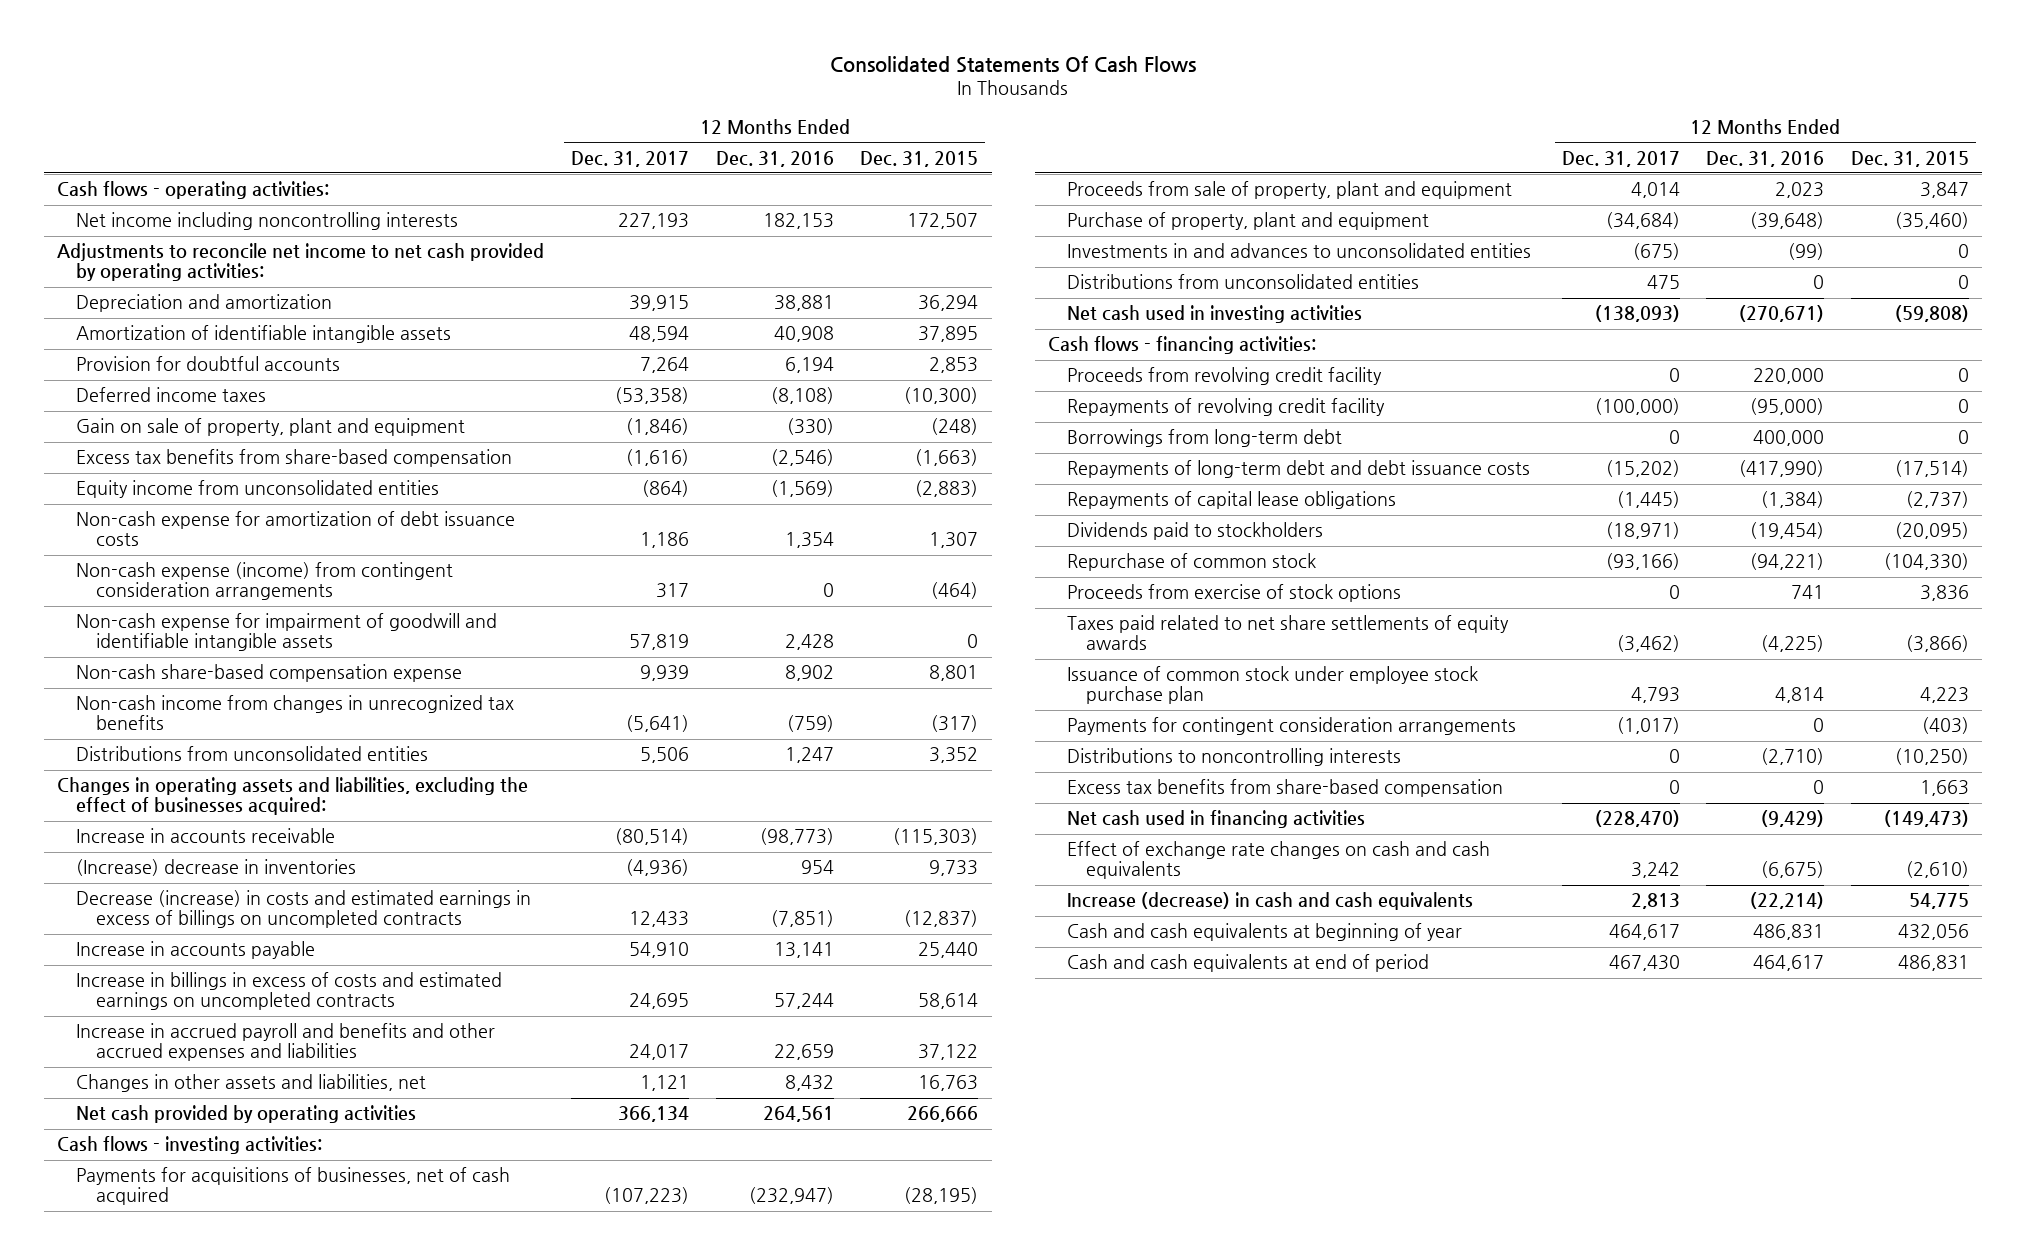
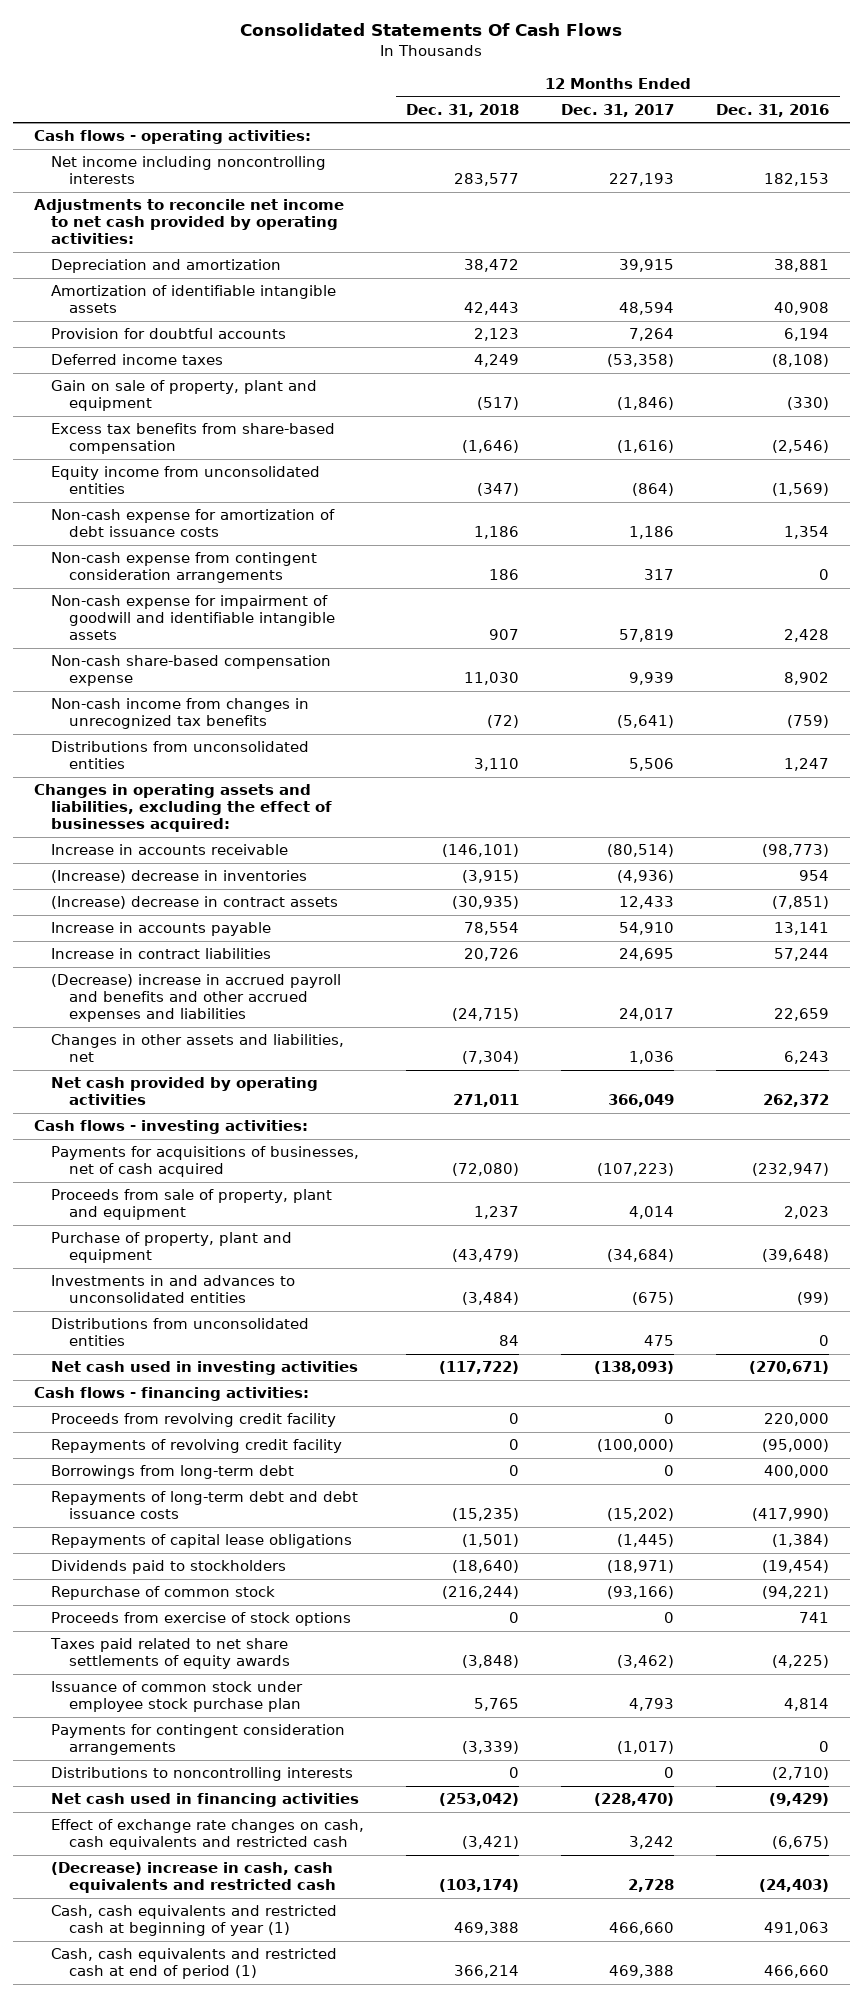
- | 12 Months Ended Dec. 31, 2017 | 12 Months Ended Dec. 31, 2016 | 12 Months Ended Dec. 31, 2015
+ | 12 Months Ended Dec. 31, 2018 | 12 Months Ended Dec. 31, 2017 | 12 Months Ended Dec. 31, 2016
- Non-cash expense (income) from contingent consideration arrangements | 317 | 0 | (464)
+ Non-cash expense from contingent consideration arrangements | 186 | 317 | 0
- Decrease (increase) in costs and estimated earnings in excess of billings on uncompleted contracts | 12,433 | (7,851) | (12,837)
+ (Increase) decrease in contract assets | (30,935) | 12,433 | (7,851)
- Increase in billings in excess of costs and estimated earnings on uncompleted contracts | 24,695 | 57,244 | 58,614
- Increase in accrued payroll and benefits and other accrued expenses and liabilities | 24,017 | 22,659 | 37,122
- Changes in other assets and liabilities, net | 1,121 | 8,432 | 16,763
- Net cash provided by operating activities | 366,134 | 264,561 | 266,666
+ Increase in contract liabilities | 20,726 | 24,695 | 57,244
+ (Decrease) increase in accrued payroll and benefits and other accrued expenses and liabilities | (24,715) | 24,017 | 22,659
+ Changes in other assets and liabilities, net | (7,304) | 1,036 | 6,243
+ Net cash provided by operating activities | 271,011 | 366,049 | 262,372
- Excess tax benefits from share-based compensation | 0 | 0 | 1,663
- Effect of exchange rate changes on cash and cash equivalents | 3,242 | (6,675) | (2,610)
- Increase (decrease) in cash and cash equivalents | 2,813 | (22,214) | 54,775
- Cash and cash equivalents at beginning of year | 464,617 | 486,831 | 432,056
- Cash and cash equivalents at end of period | 467,430 | 464,617 | 486,831
+ Effect of exchange rate changes on cash, cash equivalents and restricted cash | (3,421) | 3,242 | (6,675)
+ (Decrease) increase in cash, cash equivalents and restricted cash | (103,174) | 2,728 | (24,403)
+ Cash, cash equivalents and restricted cash at beginning of year (1) | 469,388 | 466,660 | 491,063
+ Cash, cash equivalents and restricted cash at end of period (1) | 366,214 | 469,388 | 466,660

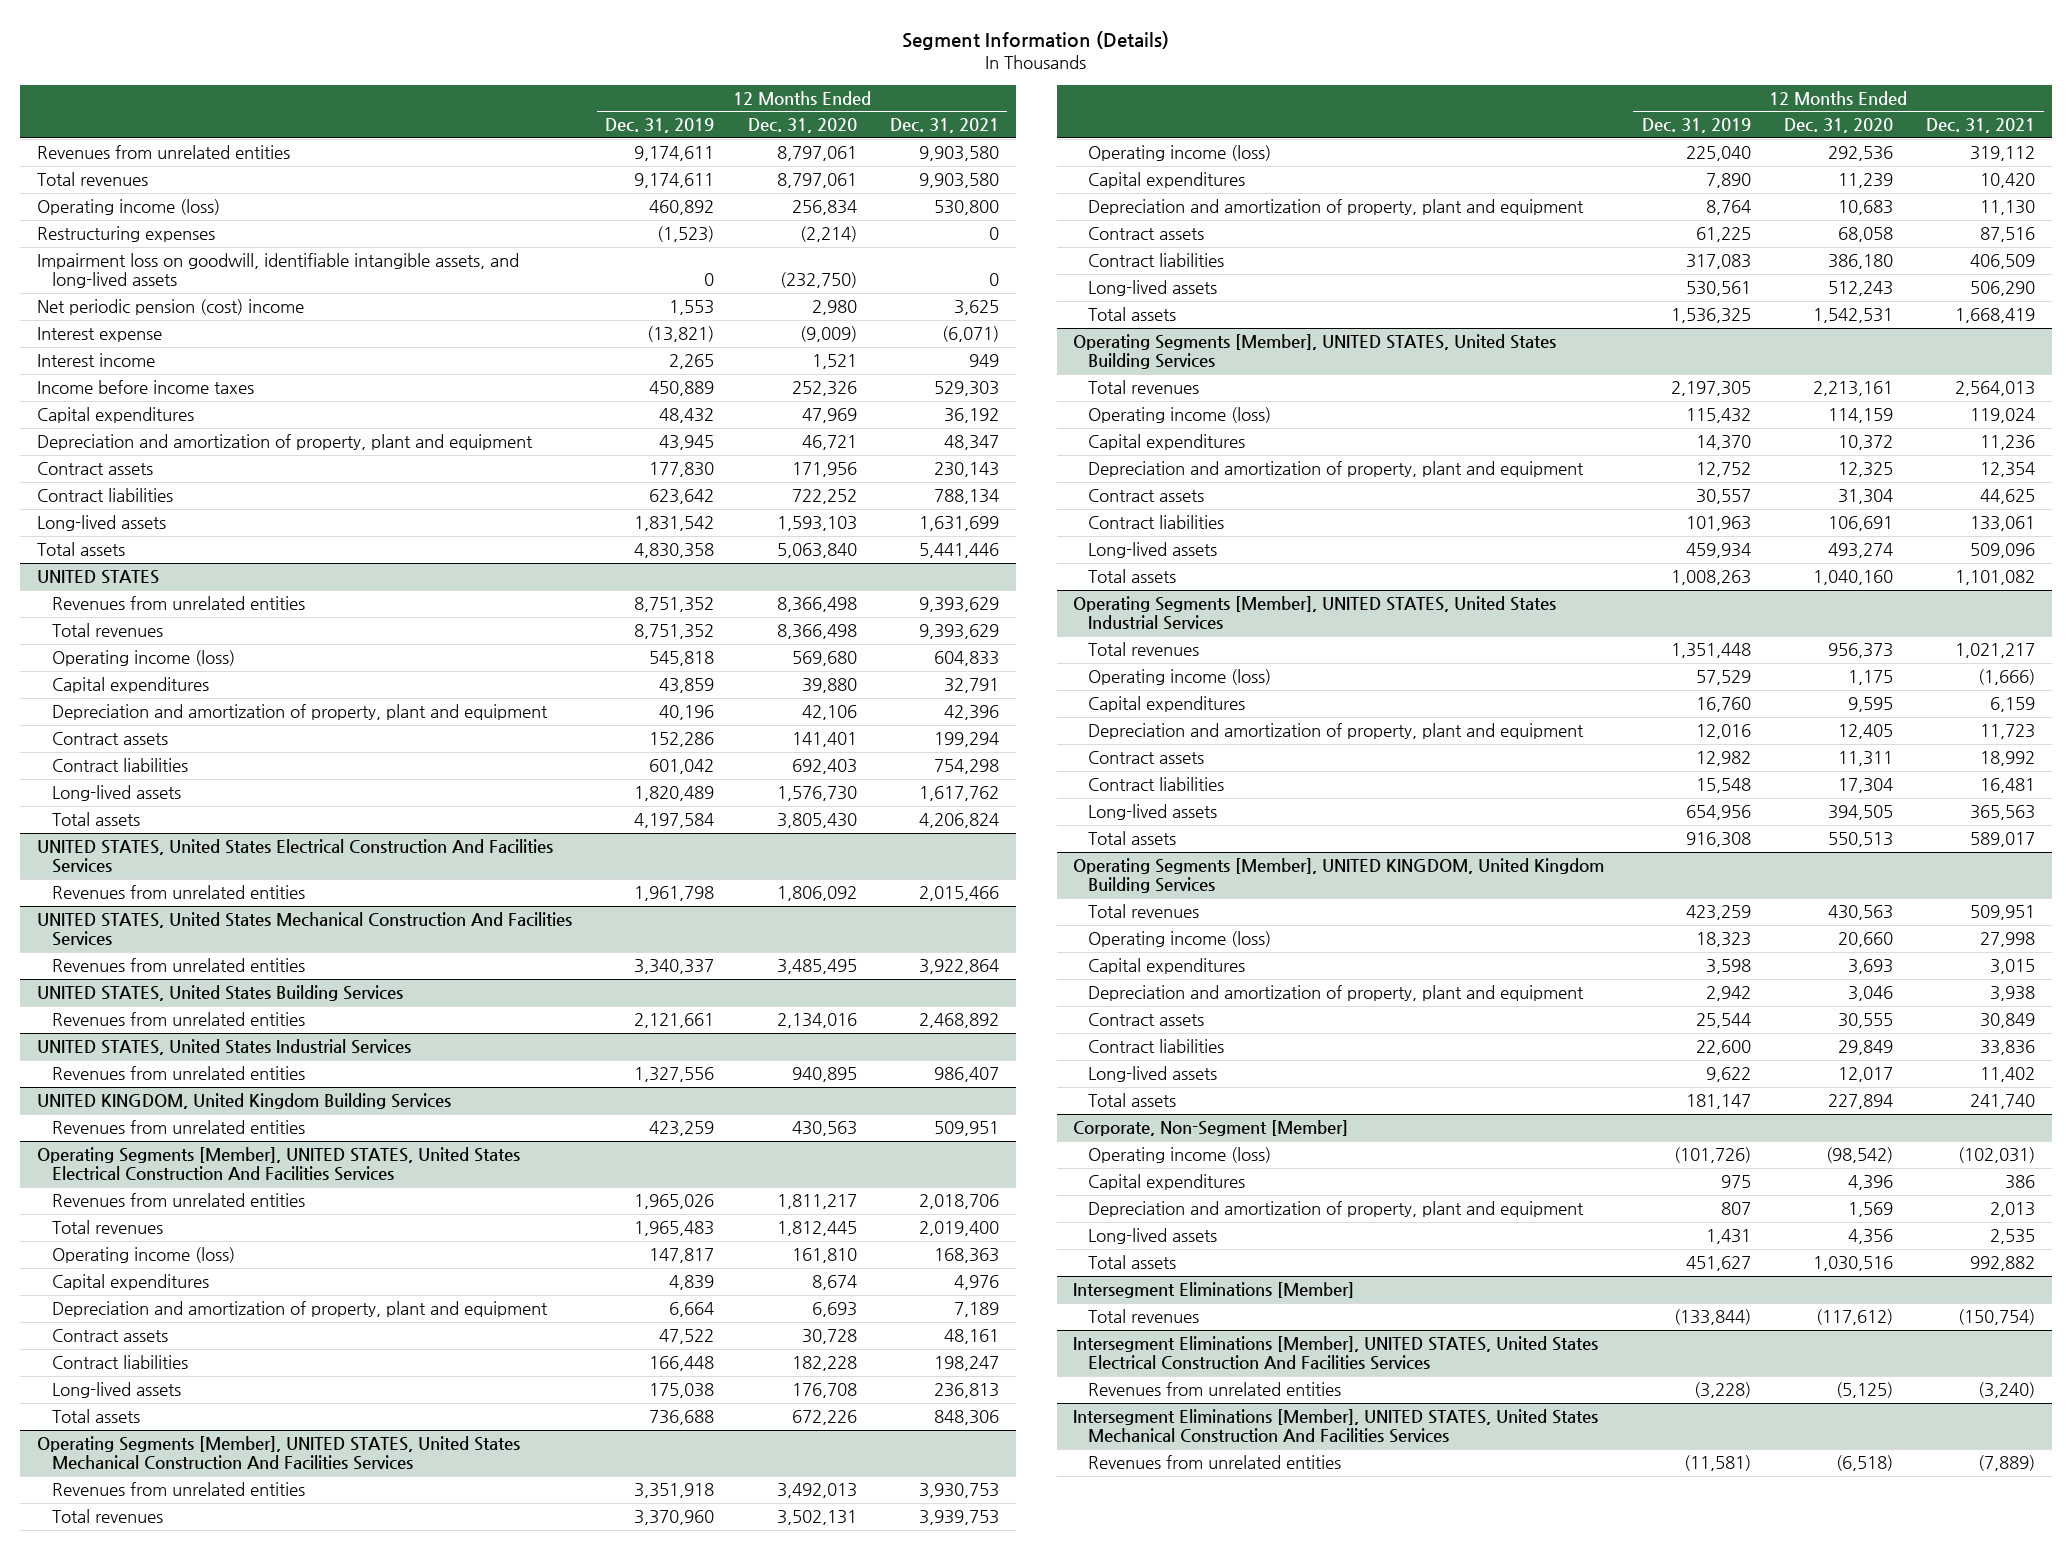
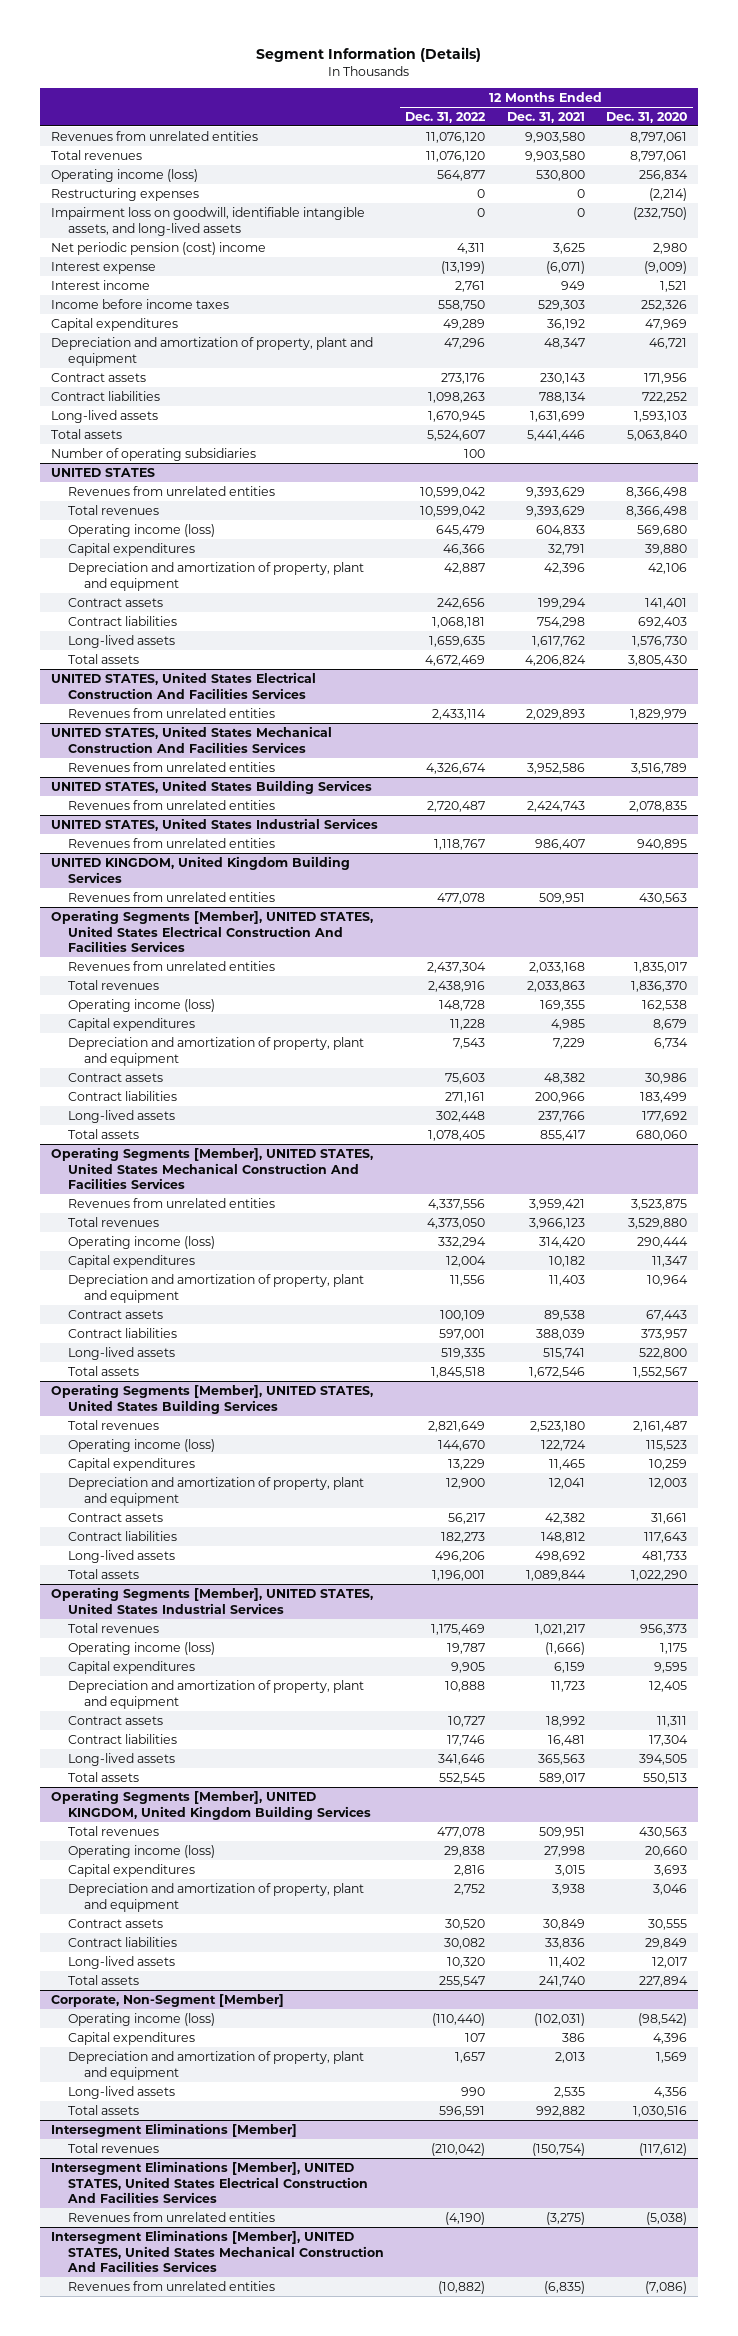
- | 12 Months Ended Dec. 31, 2019 | 12 Months Ended Dec. 31, 2020 | 12 Months Ended Dec. 31, 2021
+ | 12 Months Ended Dec. 31, 2022 | 12 Months Ended Dec. 31, 2021 | 12 Months Ended Dec. 31, 2020
+ Number of operating subsidiaries | 100 | |
@ UNITED STATES, United States Electrical Construction And Facilities Services
- Revenues from unrelated entities | 1,961,798 | 1,806,092 | 2,015,466
+ Revenues from unrelated entities | 2,433,114 | 2,029,893 | 1,829,979
@ UNITED STATES, United States Mechanical Construction And Facilities Services
- Revenues from unrelated entities | 3,340,337 | 3,485,495 | 3,922,864
+ Revenues from unrelated entities | 4,326,674 | 3,952,586 | 3,516,789
@ UNITED STATES, United States Building Services
- Revenues from unrelated entities | 2,121,661 | 2,134,016 | 2,468,892
+ Revenues from unrelated entities | 2,720,487 | 2,424,743 | 2,078,835
@ Operating Segments [Member], UNITED STATES, United States Electrical Construction And Facilities Services
- Revenues from unrelated entities | 1,965,026 | 1,811,217 | 2,018,706
- Total revenues | 1,965,483 | 1,812,445 | 2,019,400
- Operating income (loss) | 147,817 | 161,810 | 168,363
- Capital expenditures | 4,839 | 8,674 | 4,976
- Depreciation and amortization of property, plant and equipment | 6,664 | 6,693 | 7,189
- Contract assets | 47,522 | 30,728 | 48,161
- Contract liabilities | 166,448 | 182,228 | 198,247
- Long-lived assets | 175,038 | 176,708 | 236,813
- Total assets | 736,688 | 672,226 | 848,306
+ Revenues from unrelated entities | 2,437,304 | 2,033,168 | 1,835,017
+ Total revenues | 2,438,916 | 2,033,863 | 1,836,370
+ Operating income (loss) | 148,728 | 169,355 | 162,538
+ Capital expenditures | 11,228 | 4,985 | 8,679
+ Depreciation and amortization of property, plant and equipment | 7,543 | 7,229 | 6,734
+ Contract assets | 75,603 | 48,382 | 30,986
+ Contract liabilities | 271,161 | 200,966 | 183,499
+ Long-lived assets | 302,448 | 237,766 | 177,692
+ Total assets | 1,078,405 | 855,417 | 680,060
@ Operating Segments [Member], UNITED STATES, United States Mechanical Construction And Facilities Services
- Revenues from unrelated entities | 3,351,918 | 3,492,013 | 3,930,753
- Total revenues | 3,370,960 | 3,502,131 | 3,939,753
- Operating income (loss) | 225,040 | 292,536 | 319,112
- Capital expenditures | 7,890 | 11,239 | 10,420
- Depreciation and amortization of property, plant and equipment | 8,764 | 10,683 | 11,130
- Contract assets | 61,225 | 68,058 | 87,516
- Contract liabilities | 317,083 | 386,180 | 406,509
- Long-lived assets | 530,561 | 512,243 | 506,290
- Total assets | 1,536,325 | 1,542,531 | 1,668,419
+ Revenues from unrelated entities | 4,337,556 | 3,959,421 | 3,523,875
+ Total revenues | 4,373,050 | 3,966,123 | 3,529,880
+ Operating income (loss) | 332,294 | 314,420 | 290,444
+ Capital expenditures | 12,004 | 10,182 | 11,347
+ Depreciation and amortization of property, plant and equipment | 11,556 | 11,403 | 10,964
+ Contract assets | 100,109 | 89,538 | 67,443
+ Contract liabilities | 597,001 | 388,039 | 373,957
+ Long-lived assets | 519,335 | 515,741 | 522,800
+ Total assets | 1,845,518 | 1,672,546 | 1,552,567
@ Operating Segments [Member], UNITED STATES, United States Building Services
- Total revenues | 2,197,305 | 2,213,161 | 2,564,013
- Operating income (loss) | 115,432 | 114,159 | 119,024
- Capital expenditures | 14,370 | 10,372 | 11,236
- Depreciation and amortization of property, plant and equipment | 12,752 | 12,325 | 12,354
- Contract assets | 30,557 | 31,304 | 44,625
- Contract liabilities | 101,963 | 106,691 | 133,061
- Long-lived assets | 459,934 | 493,274 | 509,096
- Total assets | 1,008,263 | 1,040,160 | 1,101,082
+ Total revenues | 2,821,649 | 2,523,180 | 2,161,487
+ Operating income (loss) | 144,670 | 122,724 | 115,523
+ Capital expenditures | 13,229 | 11,465 | 10,259
+ Depreciation and amortization of property, plant and equipment | 12,900 | 12,041 | 12,003
+ Contract assets | 56,217 | 42,382 | 31,661
+ Contract liabilities | 182,273 | 148,812 | 117,643
+ Long-lived assets | 496,206 | 498,692 | 481,733
+ Total assets | 1,196,001 | 1,089,844 | 1,022,290
@ Intersegment Eliminations [Member], UNITED STATES, United States Electrical Construction And Facilities Services
- Revenues from unrelated entities | (3,228) | (5,125) | (3,240)
+ Revenues from unrelated entities | (4,190) | (3,275) | (5,038)
@ Intersegment Eliminations [Member], UNITED STATES, United States Mechanical Construction And Facilities Services
- Revenues from unrelated entities | (11,581) | (6,518) | (7,889)
+ Revenues from unrelated entities | (10,882) | (6,835) | (7,086)

